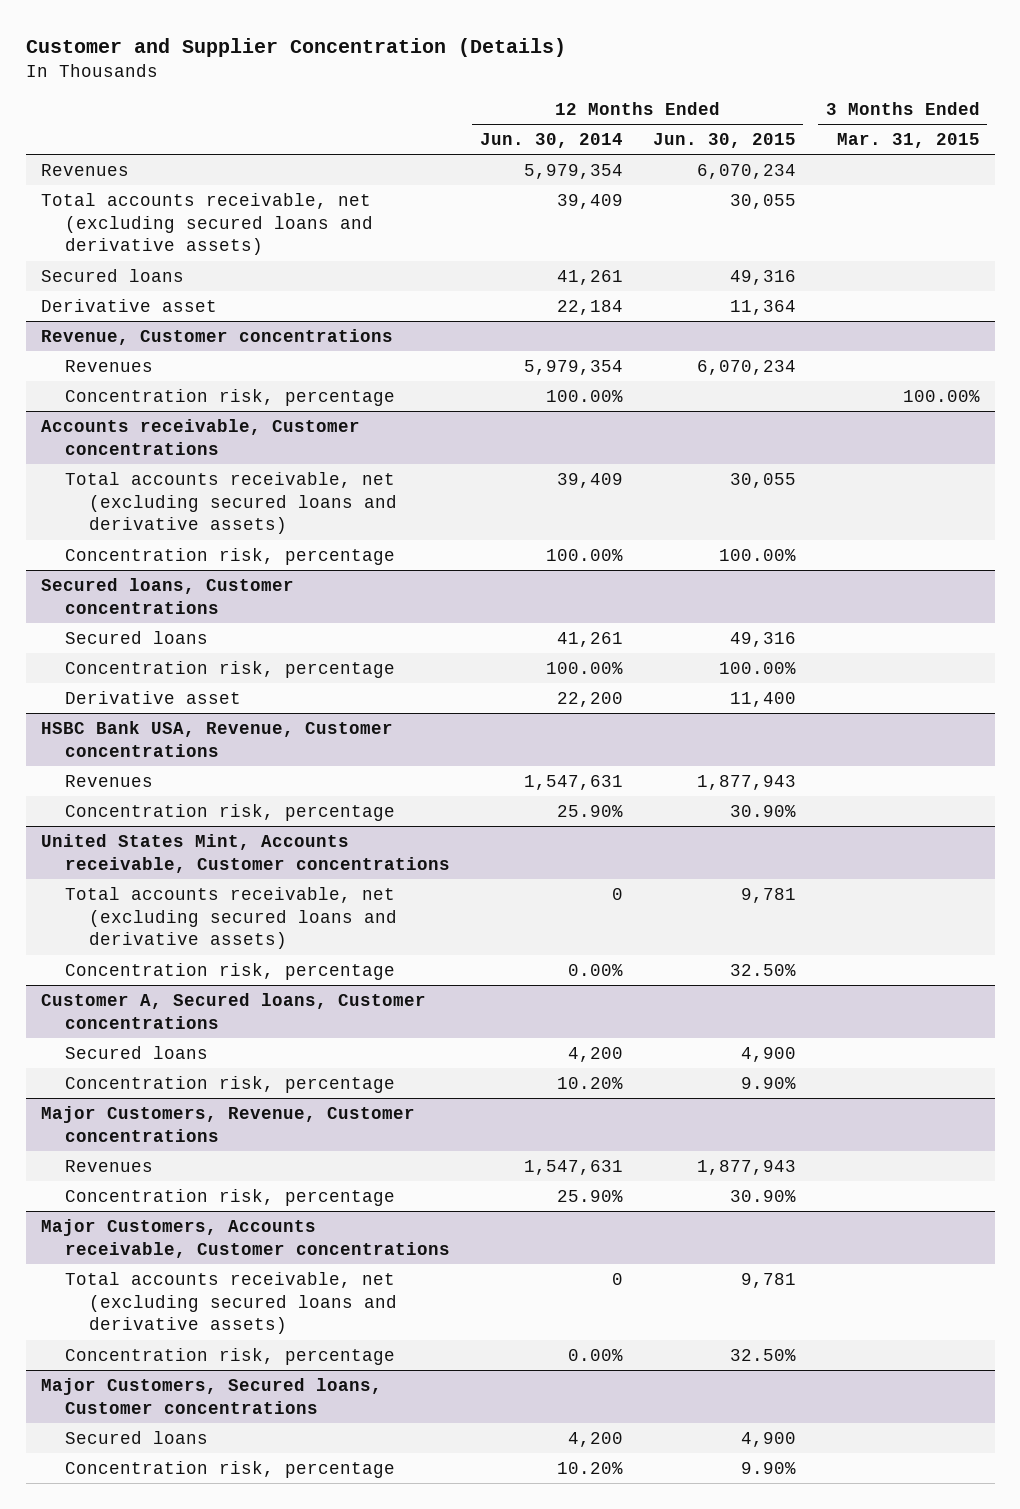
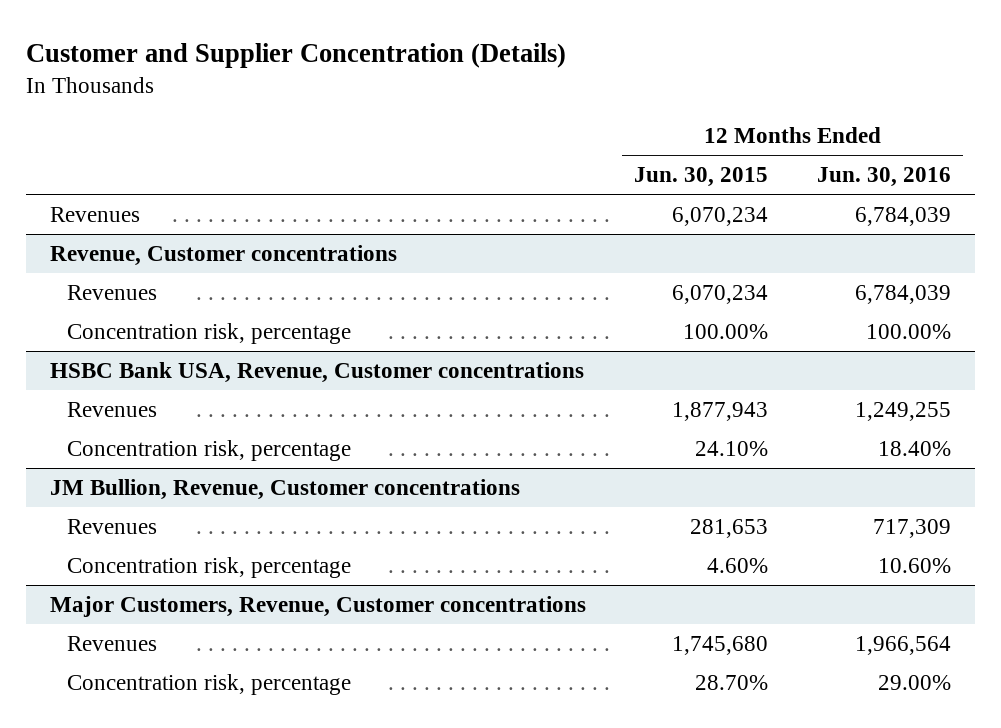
- | 12 Months Ended Jun. 30, 2014 | 12 Months Ended Jun. 30, 2015 | 3 Months Ended Mar. 31, 2015
+ | 12 Months Ended Jun. 30, 2015 | 12 Months Ended Jun. 30, 2016
- Total accounts receivable, net (excluding secured loans and derivative assets) | 39,409 | 30,055 |
- Secured loans | 41,261 | 49,316 |
- Derivative asset | 22,184 | 11,364 |
@ Revenue, Customer concentrations
- Concentration risk, percentage | 100.00% | | 100.00%
- Accounts receivable, Customer concentrations
- Total accounts receivable, net (excluding secured loans and derivative assets) | 39,409 | 30,055 |
- Secured loans, Customer concentrations
- Secured loans | 41,261 | 49,316 |
- Concentration risk, percentage | 100.00% | 100.00% |
- Derivative asset | 22,200 | 11,400 |
@ HSBC Bank USA, Revenue, Customer concentrations
- Concentration risk, percentage | 25.90% | 30.90% |
- United States Mint, Accounts receivable, Customer concentrations
- Total accounts receivable, net (excluding secured loans and derivative assets) | 0 | 9,781 |
- Concentration risk, percentage | 0.00% | 32.50% |
- Customer A, Secured loans, Customer concentrations
- Secured loans | 4,200 | 4,900 |
- Concentration risk, percentage | 10.20% | 9.90% |
@ HSBC Bank USA, Revenue, Customer concentrations
+ Concentration risk, percentage | 24.10% | 18.40%
+ JM Bullion, Revenue, Customer concentrations
+ Revenues | 281,653 | 717,309
+ Concentration risk, percentage | 4.60% | 10.60%
@ Major Customers, Revenue, Customer concentrations
- Revenues | 1,547,631 | 1,877,943 |
- Concentration risk, percentage | 25.90% | 30.90% |
- Major Customers, Accounts receivable, Customer concentrations
- Total accounts receivable, net (excluding secured loans and derivative assets) | 0 | 9,781 |
- Concentration risk, percentage | 0.00% | 32.50% |
- Major Customers, Secured loans, Customer concentrations
- Secured loans | 4,200 | 4,900 |
- Concentration risk, percentage | 10.20% | 9.90% |
@ Major Customers, Revenue, Customer concentrations
+ Revenues | 1,745,680 | 1,966,564
+ Concentration risk, percentage | 28.70% | 29.00%

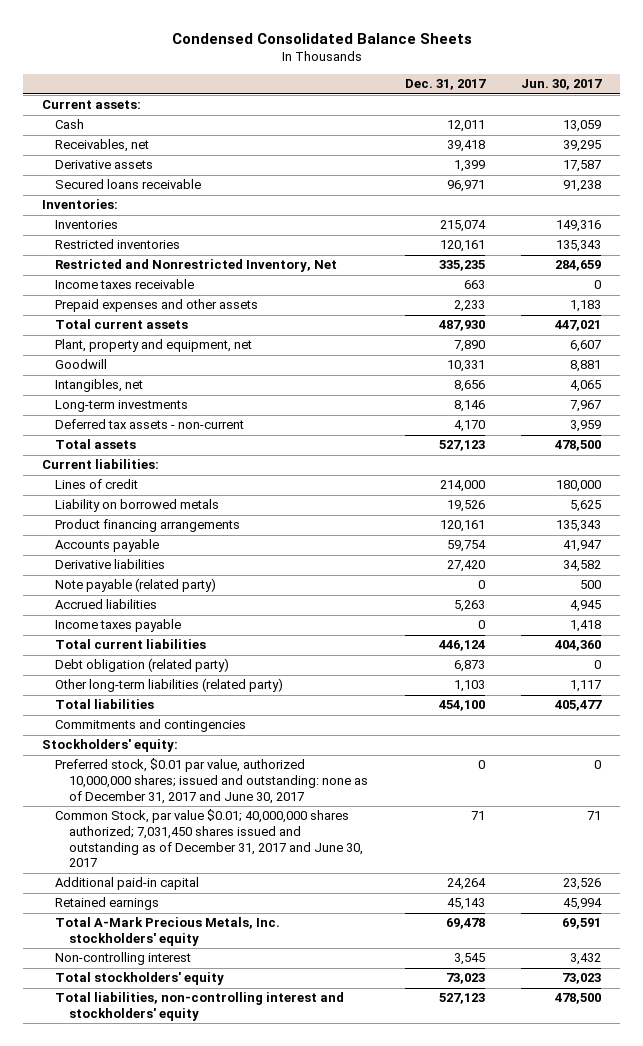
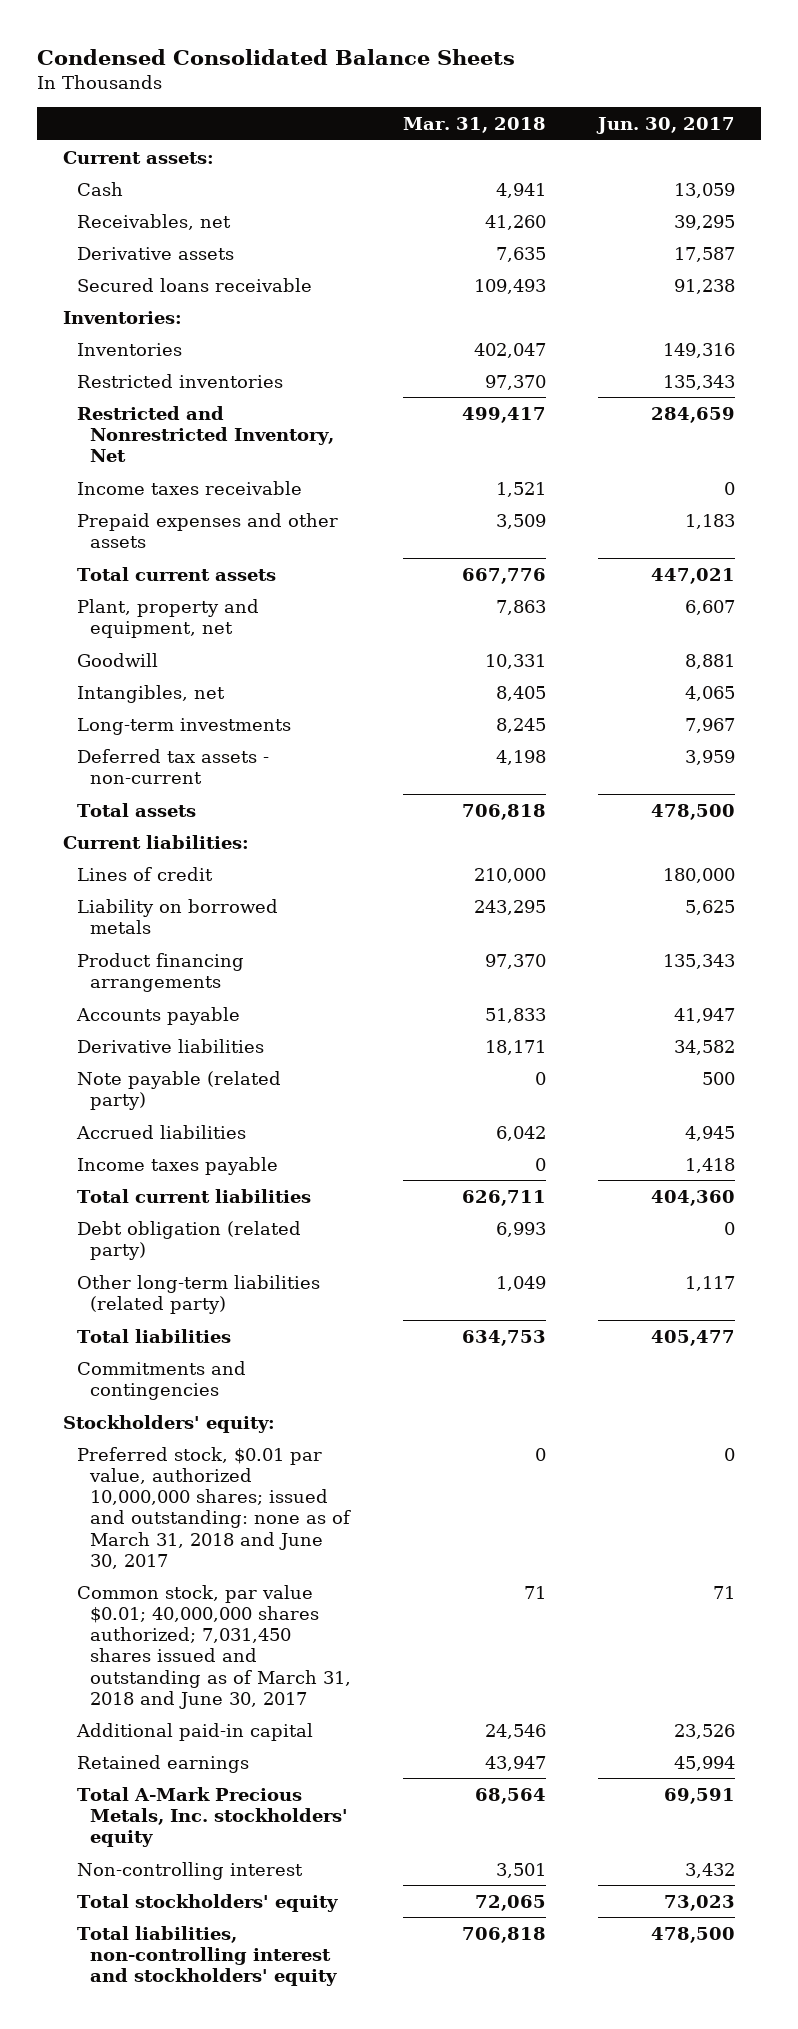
- | Dec. 31, 2017 | Jun. 30, 2017
+ | Mar. 31, 2018 | Jun. 30, 2017
- Preferred stock, $0.01 par value, authorized 10,000,000 shares; issued and outstanding: none as of December 31, 2017 and June 30, 2017 | 0 | 0
- Common Stock, par value $0.01; 40,000,000 shares authorized; 7,031,450 shares issued and outstanding as of December 31, 2017 and June 30, 2017 | 71 | 71
+ Preferred stock, $0.01 par value, authorized 10,000,000 shares; issued and outstanding: none as of March 31, 2018 and June 30, 2017 | 0 | 0
+ Common stock, par value $0.01; 40,000,000 shares authorized; 7,031,450 shares issued and outstanding as of March 31, 2018 and June 30, 2017 | 71 | 71

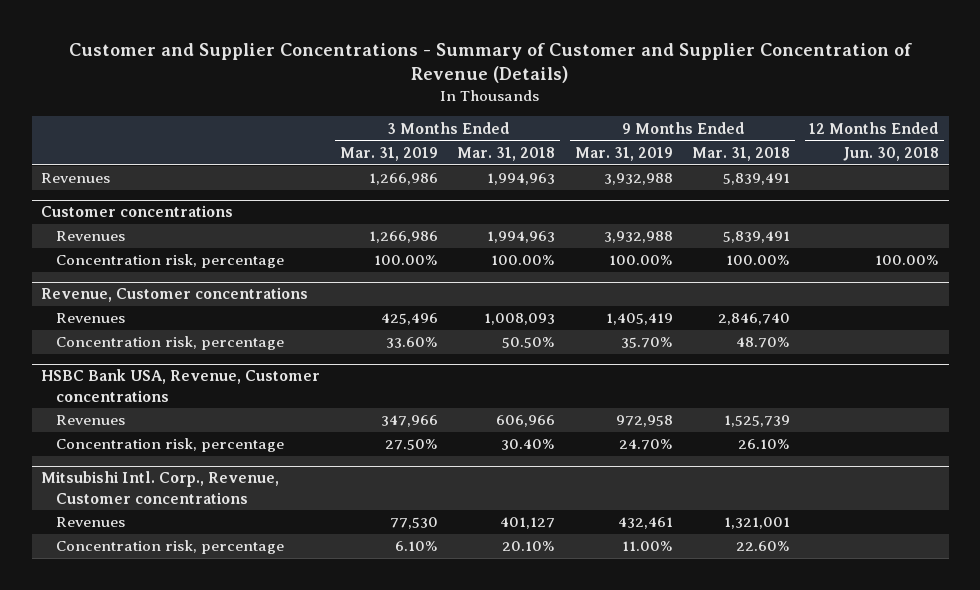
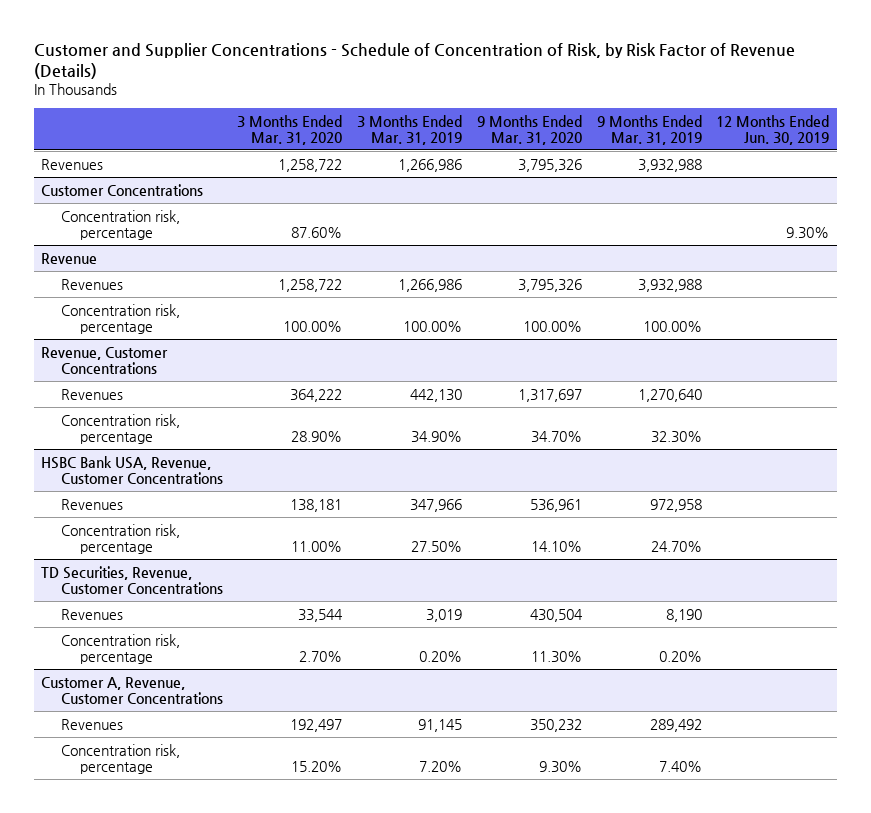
- Customer and Supplier Concentrations - Summary of Customer and Supplier Concentration of Revenue (Details)
+ Customer and Supplier Concentrations - Schedule of Concentration of Risk, by Risk Factor of Revenue (Details)
- | 3 Months Ended Mar. 31, 2019 | 3 Months Ended Mar. 31, 2018 | 9 Months Ended Mar. 31, 2019 | 9 Months Ended Mar. 31, 2018 | 12 Months Ended Jun. 30, 2018
+ | 3 Months Ended Mar. 31, 2020 | 3 Months Ended Mar. 31, 2019 | 9 Months Ended Mar. 31, 2020 | 9 Months Ended Mar. 31, 2019 | 12 Months Ended Jun. 30, 2019
- Customer concentrations
+ Customer Concentrations
+ Concentration risk, percentage | 87.60% | | | | 9.30%
+ Revenue
- Revenue, Customer concentrations
- Revenues | 425,496 | 1,008,093 | 1,405,419 | 2,846,740 |
- Concentration risk, percentage | 33.60% | 50.50% | 35.70% | 48.70% |
- HSBC Bank USA, Revenue, Customer concentrations
+ Revenue, Customer Concentrations
+ Revenues | 364,222 | 442,130 | 1,317,697 | 1,270,640 |
+ Concentration risk, percentage | 28.90% | 34.90% | 34.70% | 32.30% |
+ HSBC Bank USA, Revenue, Customer Concentrations
- Mitsubishi Intl. Corp., Revenue, Customer concentrations
- Revenues | 77,530 | 401,127 | 432,461 | 1,321,001 |
- Concentration risk, percentage | 6.10% | 20.10% | 11.00% | 22.60% |
+ TD Securities, Revenue, Customer Concentrations
+ Revenues | 33,544 | 3,019 | 430,504 | 8,190 |
+ Concentration risk, percentage | 2.70% | 0.20% | 11.30% | 0.20% |
+ Customer A, Revenue, Customer Concentrations
+ Revenues | 192,497 | 91,145 | 350,232 | 289,492 |
+ Concentration risk, percentage | 15.20% | 7.20% | 9.30% | 7.40% |

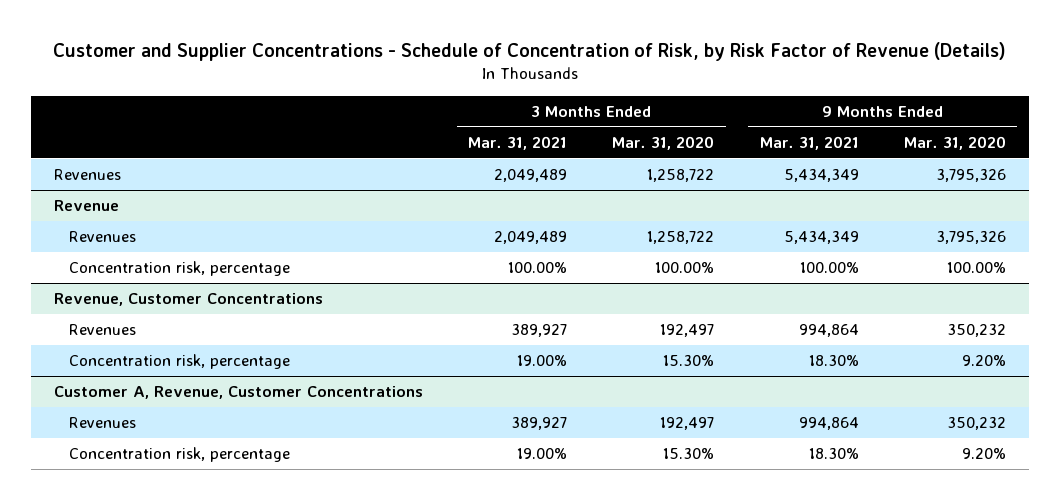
- | 3 Months Ended Mar. 31, 2020 | 3 Months Ended Mar. 31, 2019 | 9 Months Ended Mar. 31, 2020 | 9 Months Ended Mar. 31, 2019 | 12 Months Ended Jun. 30, 2019
+ | 3 Months Ended Mar. 31, 2021 | 3 Months Ended Mar. 31, 2020 | 9 Months Ended Mar. 31, 2021 | 9 Months Ended Mar. 31, 2020
- Customer Concentrations
- Concentration risk, percentage | 87.60% | | | | 9.30%
@ Revenue, Customer Concentrations
- Revenues | 364,222 | 442,130 | 1,317,697 | 1,270,640 |
- Concentration risk, percentage | 28.90% | 34.90% | 34.70% | 32.30% |
- HSBC Bank USA, Revenue, Customer Concentrations
- Revenues | 138,181 | 347,966 | 536,961 | 972,958 |
- Concentration risk, percentage | 11.00% | 27.50% | 14.10% | 24.70% |
- TD Securities, Revenue, Customer Concentrations
- Revenues | 33,544 | 3,019 | 430,504 | 8,190 |
- Concentration risk, percentage | 2.70% | 0.20% | 11.30% | 0.20% |
@ Revenue, Customer Concentrations
+ Revenues | 389,927 | 192,497 | 994,864 | 350,232
+ Concentration risk, percentage | 19.00% | 15.30% | 18.30% | 9.20%
@ Customer A, Revenue, Customer Concentrations
- Concentration risk, percentage | 15.20% | 7.20% | 9.30% | 7.40% |
+ Concentration risk, percentage | 19.00% | 15.30% | 18.30% | 9.20%

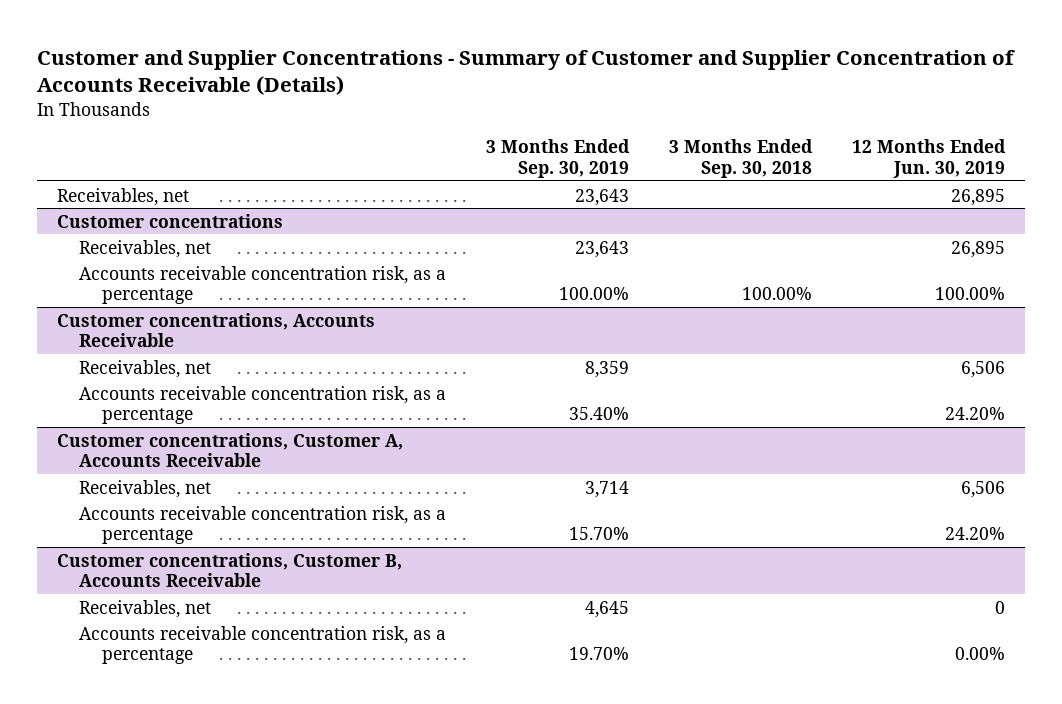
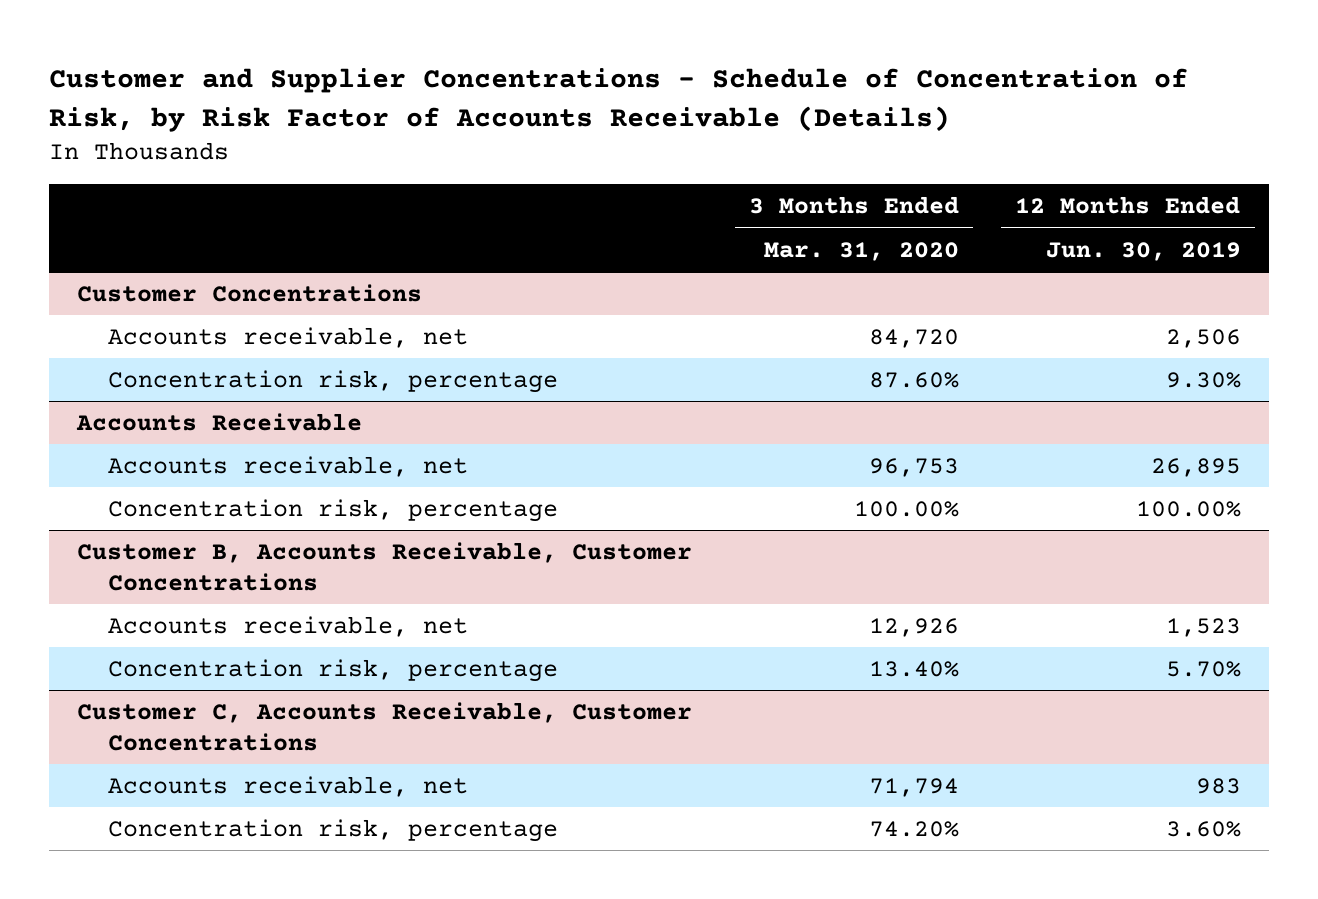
- Customer and Supplier Concentrations - Summary of Customer and Supplier Concentration of Accounts Receivable (Details)
+ Customer and Supplier Concentrations - Schedule of Concentration of Risk, by Risk Factor of Accounts Receivable (Details)
- | 3 Months Ended Sep. 30, 2019 | 3 Months Ended Sep. 30, 2018 | 12 Months Ended Jun. 30, 2019
+ | 3 Months Ended Mar. 31, 2020 | 12 Months Ended Jun. 30, 2019
- Receivables, net | 23,643 | | 26,895
- Customer concentrations
- Receivables, net | 23,643 | | 26,895
- Accounts receivable concentration risk, as a percentage | 100.00% | 100.00% | 100.00%
- Customer concentrations, Accounts Receivable
- Receivables, net | 8,359 | | 6,506
- Accounts receivable concentration risk, as a percentage | 35.40% | | 24.20%
- Customer concentrations, Customer A, Accounts Receivable
- Receivables, net | 3,714 | | 6,506
- Accounts receivable concentration risk, as a percentage | 15.70% | | 24.20%
- Customer concentrations, Customer B, Accounts Receivable
- Receivables, net | 4,645 | | 0
- Accounts receivable concentration risk, as a percentage | 19.70% | | 0.00%
+ Customer Concentrations
+ Accounts receivable, net | 84,720 | 2,506
+ Concentration risk, percentage | 87.60% | 9.30%
+ Accounts Receivable
+ Accounts receivable, net | 96,753 | 26,895
+ Concentration risk, percentage | 100.00% | 100.00%
+ Customer B, Accounts Receivable, Customer Concentrations
+ Accounts receivable, net | 12,926 | 1,523
+ Concentration risk, percentage | 13.40% | 5.70%
+ Customer C, Accounts Receivable, Customer Concentrations
+ Accounts receivable, net | 71,794 | 983
+ Concentration risk, percentage | 74.20% | 3.60%

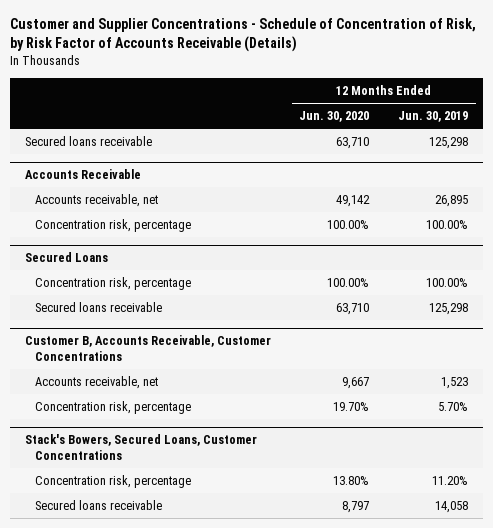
- | 3 Months Ended Mar. 31, 2020 | 12 Months Ended Jun. 30, 2019
+ | 12 Months Ended Jun. 30, 2020 | 12 Months Ended Jun. 30, 2019
- Customer Concentrations
- Accounts receivable, net | 84,720 | 2,506
- Concentration risk, percentage | 87.60% | 9.30%
+ Secured loans receivable | 63,710 | 125,298
+ Secured Loans
+ Concentration risk, percentage | 100.00% | 100.00%
+ Secured loans receivable | 63,710 | 125,298
- Customer C, Accounts Receivable, Customer Concentrations
- Accounts receivable, net | 71,794 | 983
- Concentration risk, percentage | 74.20% | 3.60%
+ Stack's Bowers, Secured Loans, Customer Concentrations
+ Concentration risk, percentage | 13.80% | 11.20%
+ Secured loans receivable | 8,797 | 14,058

